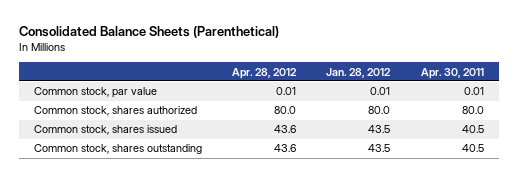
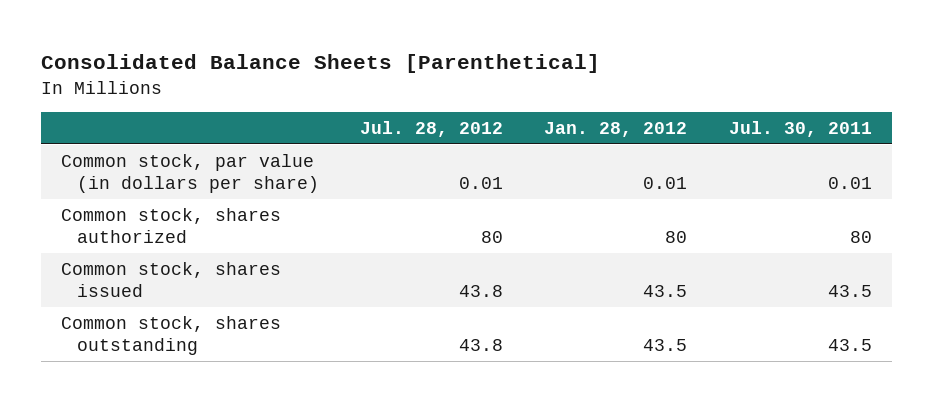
- Consolidated Balance Sheets (Parenthetical)
+ Consolidated Balance Sheets [Parenthetical]
- | Apr. 28, 2012 | Jan. 28, 2012 | Apr. 30, 2011
+ | Jul. 28, 2012 | Jan. 28, 2012 | Jul. 30, 2011
- Common stock, par value | 0.01 | 0.01 | 0.01
- Common stock, shares authorized | 80.0 | 80.0 | 80.0
+ Common stock, par value (in dollars per share) | 0.01 | 0.01 | 0.01
+ Common stock, shares authorized | 80 | 80 | 80

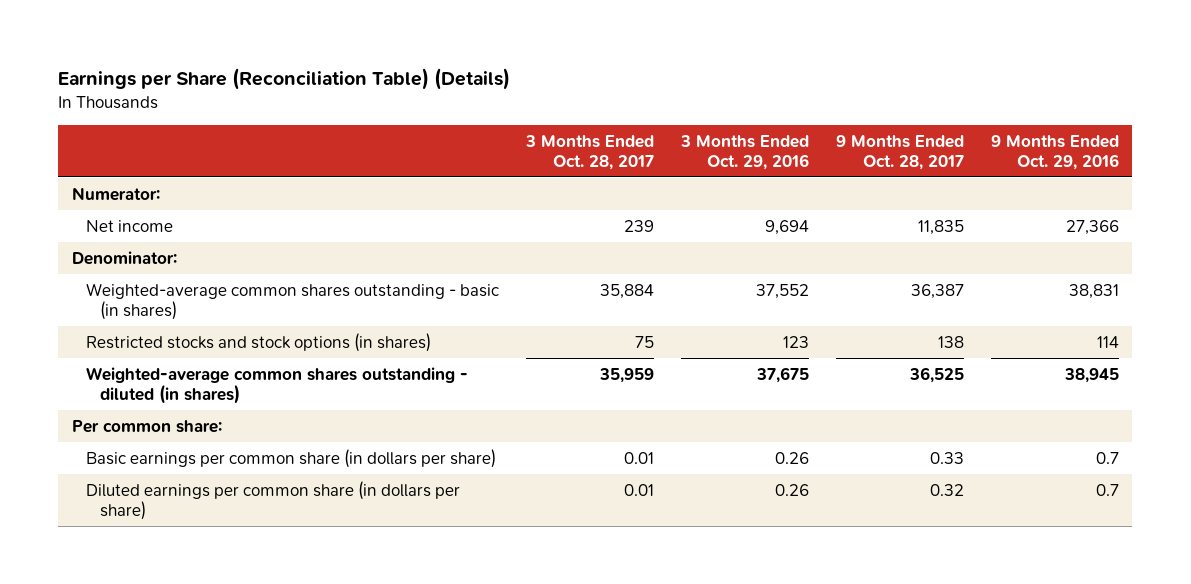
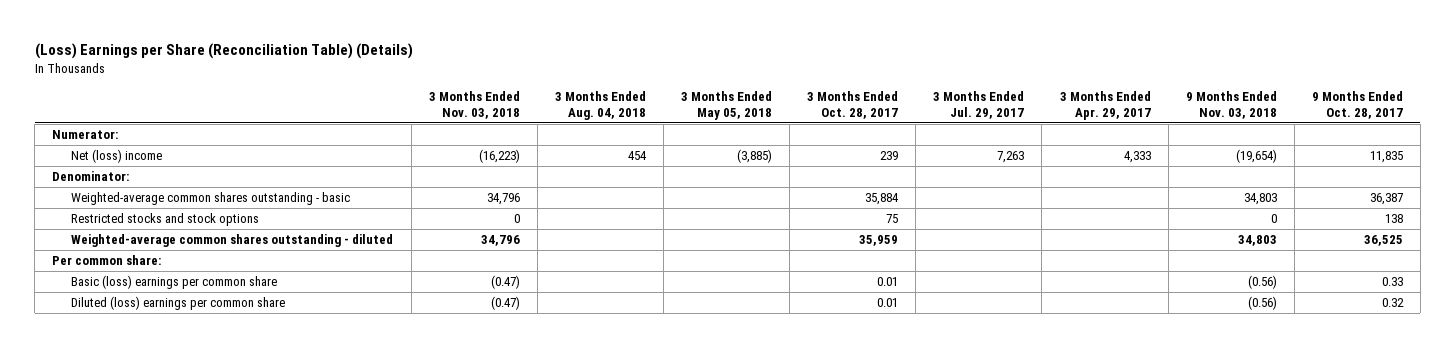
- Earnings per Share (Reconciliation Table) (Details)
+ (Loss) Earnings per Share (Reconciliation Table) (Details)
- | 3 Months Ended Oct. 28, 2017 | 3 Months Ended Oct. 29, 2016 | 9 Months Ended Oct. 28, 2017 | 9 Months Ended Oct. 29, 2016
+ | 3 Months Ended Nov. 03, 2018 | 3 Months Ended Aug. 04, 2018 | 3 Months Ended May 05, 2018 | 3 Months Ended Oct. 28, 2017 | 3 Months Ended Jul. 29, 2017 | 3 Months Ended Apr. 29, 2017 | 9 Months Ended Nov. 03, 2018 | 9 Months Ended Oct. 28, 2017
- Net income | 239 | 9,694 | 11,835 | 27,366
+ Net (loss) income | (16,223) | 454 | (3,885) | 239 | 7,263 | 4,333 | (19,654) | 11,835
- Weighted-average common shares outstanding - basic (in shares) | 35,884 | 37,552 | 36,387 | 38,831
- Restricted stocks and stock options (in shares) | 75 | 123 | 138 | 114
- Weighted-average common shares outstanding - diluted (in shares) | 35,959 | 37,675 | 36,525 | 38,945
+ Weighted-average common shares outstanding - basic | 34,796 | | | 35,884 | | | 34,803 | 36,387
+ Restricted stocks and stock options | 0 | | | 75 | | | 0 | 138
+ Weighted-average common shares outstanding - diluted | 34,796 | | | 35,959 | | | 34,803 | 36,525
- Basic earnings per common share (in dollars per share) | 0.01 | 0.26 | 0.33 | 0.7
- Diluted earnings per common share (in dollars per share) | 0.01 | 0.26 | 0.32 | 0.7
+ Basic (loss) earnings per common share | (0.47) | | | 0.01 | | | (0.56) | 0.33
+ Diluted (loss) earnings per common share | (0.47) | | | 0.01 | | | (0.56) | 0.32

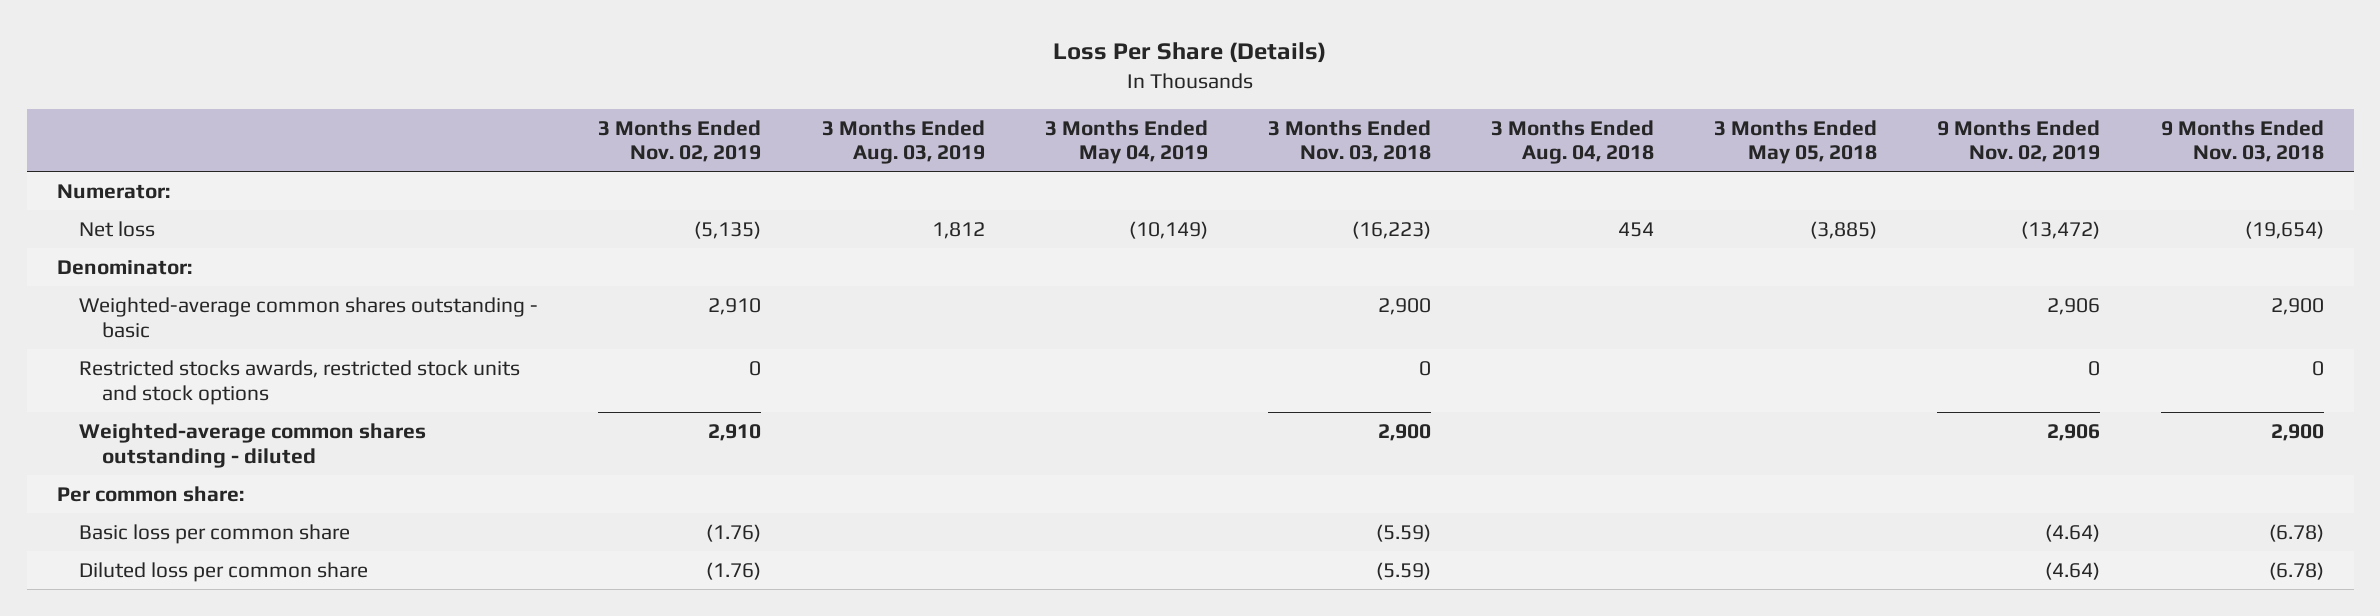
- (Loss) Earnings per Share (Reconciliation Table) (Details)
+ Loss Per Share (Details)
- | 3 Months Ended Nov. 03, 2018 | 3 Months Ended Aug. 04, 2018 | 3 Months Ended May 05, 2018 | 3 Months Ended Oct. 28, 2017 | 3 Months Ended Jul. 29, 2017 | 3 Months Ended Apr. 29, 2017 | 9 Months Ended Nov. 03, 2018 | 9 Months Ended Oct. 28, 2017
+ | 3 Months Ended Nov. 02, 2019 | 3 Months Ended Aug. 03, 2019 | 3 Months Ended May 04, 2019 | 3 Months Ended Nov. 03, 2018 | 3 Months Ended Aug. 04, 2018 | 3 Months Ended May 05, 2018 | 9 Months Ended Nov. 02, 2019 | 9 Months Ended Nov. 03, 2018
- Net (loss) income | (16,223) | 454 | (3,885) | 239 | 7,263 | 4,333 | (19,654) | 11,835
+ Net loss | (5,135) | 1,812 | (10,149) | (16,223) | 454 | (3,885) | (13,472) | (19,654)
- Weighted-average common shares outstanding - basic | 34,796 | | | 35,884 | | | 34,803 | 36,387
- Restricted stocks and stock options | 0 | | | 75 | | | 0 | 138
- Weighted-average common shares outstanding - diluted | 34,796 | | | 35,959 | | | 34,803 | 36,525
+ Weighted-average common shares outstanding - basic | 2,910 | | | 2,900 | | | 2,906 | 2,900
+ Restricted stocks awards, restricted stock units and stock options | 0 | | | 0 | | | 0 | 0
+ Weighted-average common shares outstanding - diluted | 2,910 | | | 2,900 | | | 2,906 | 2,900
- Basic (loss) earnings per common share | (0.47) | | | 0.01 | | | (0.56) | 0.33
- Diluted (loss) earnings per common share | (0.47) | | | 0.01 | | | (0.56) | 0.32
+ Basic loss per common share | (1.76) | | | (5.59) | | | (4.64) | (6.78)
+ Diluted loss per common share | (1.76) | | | (5.59) | | | (4.64) | (6.78)

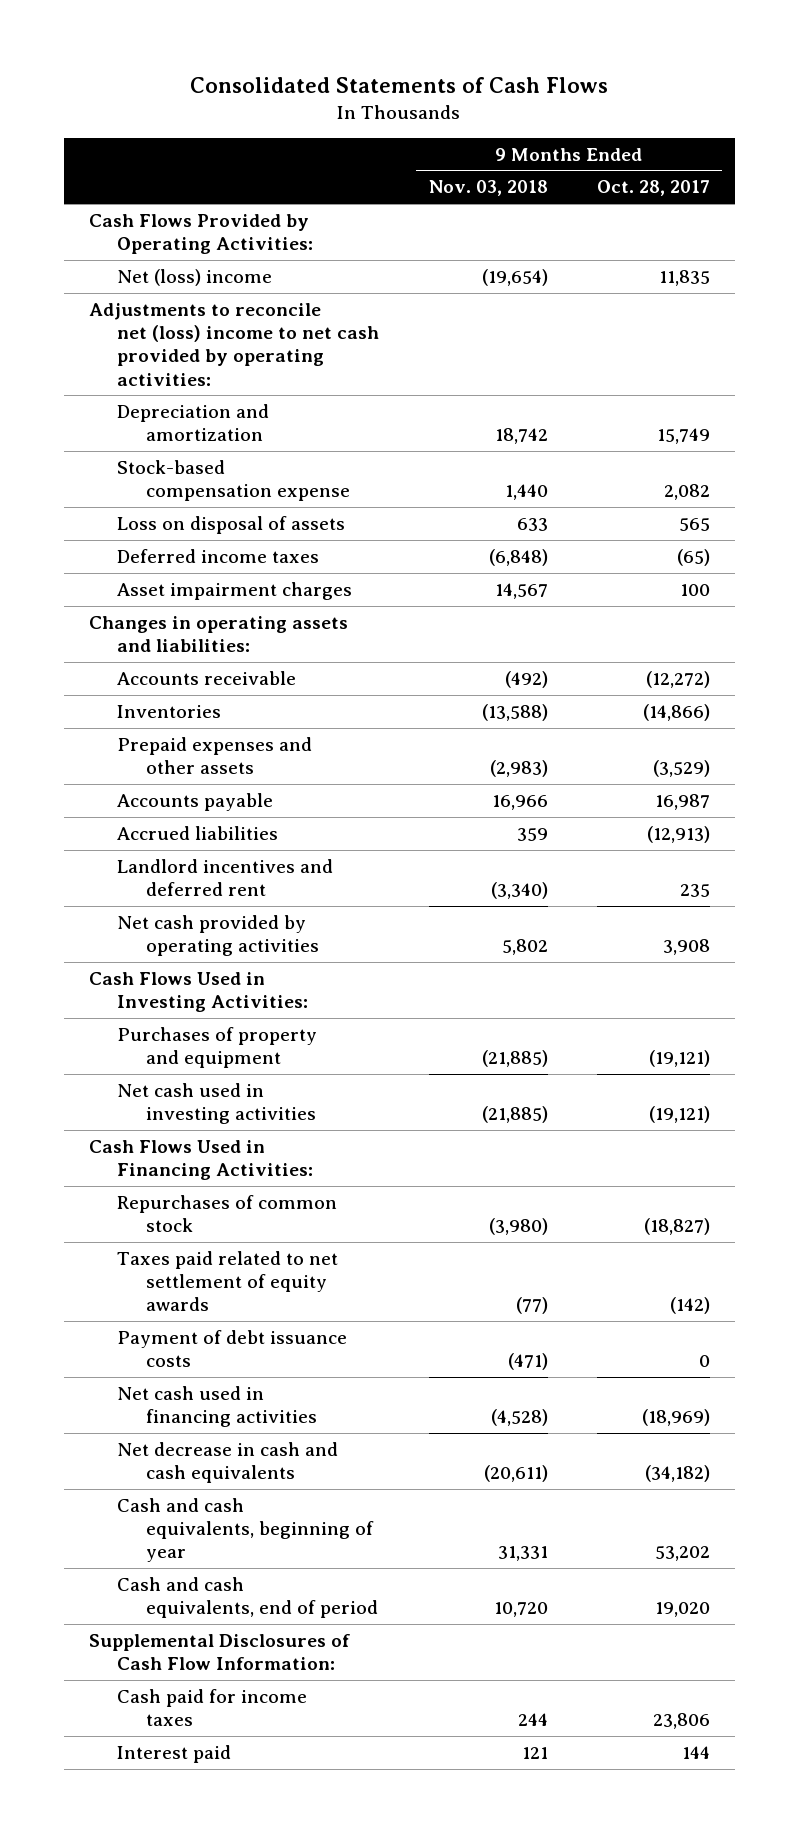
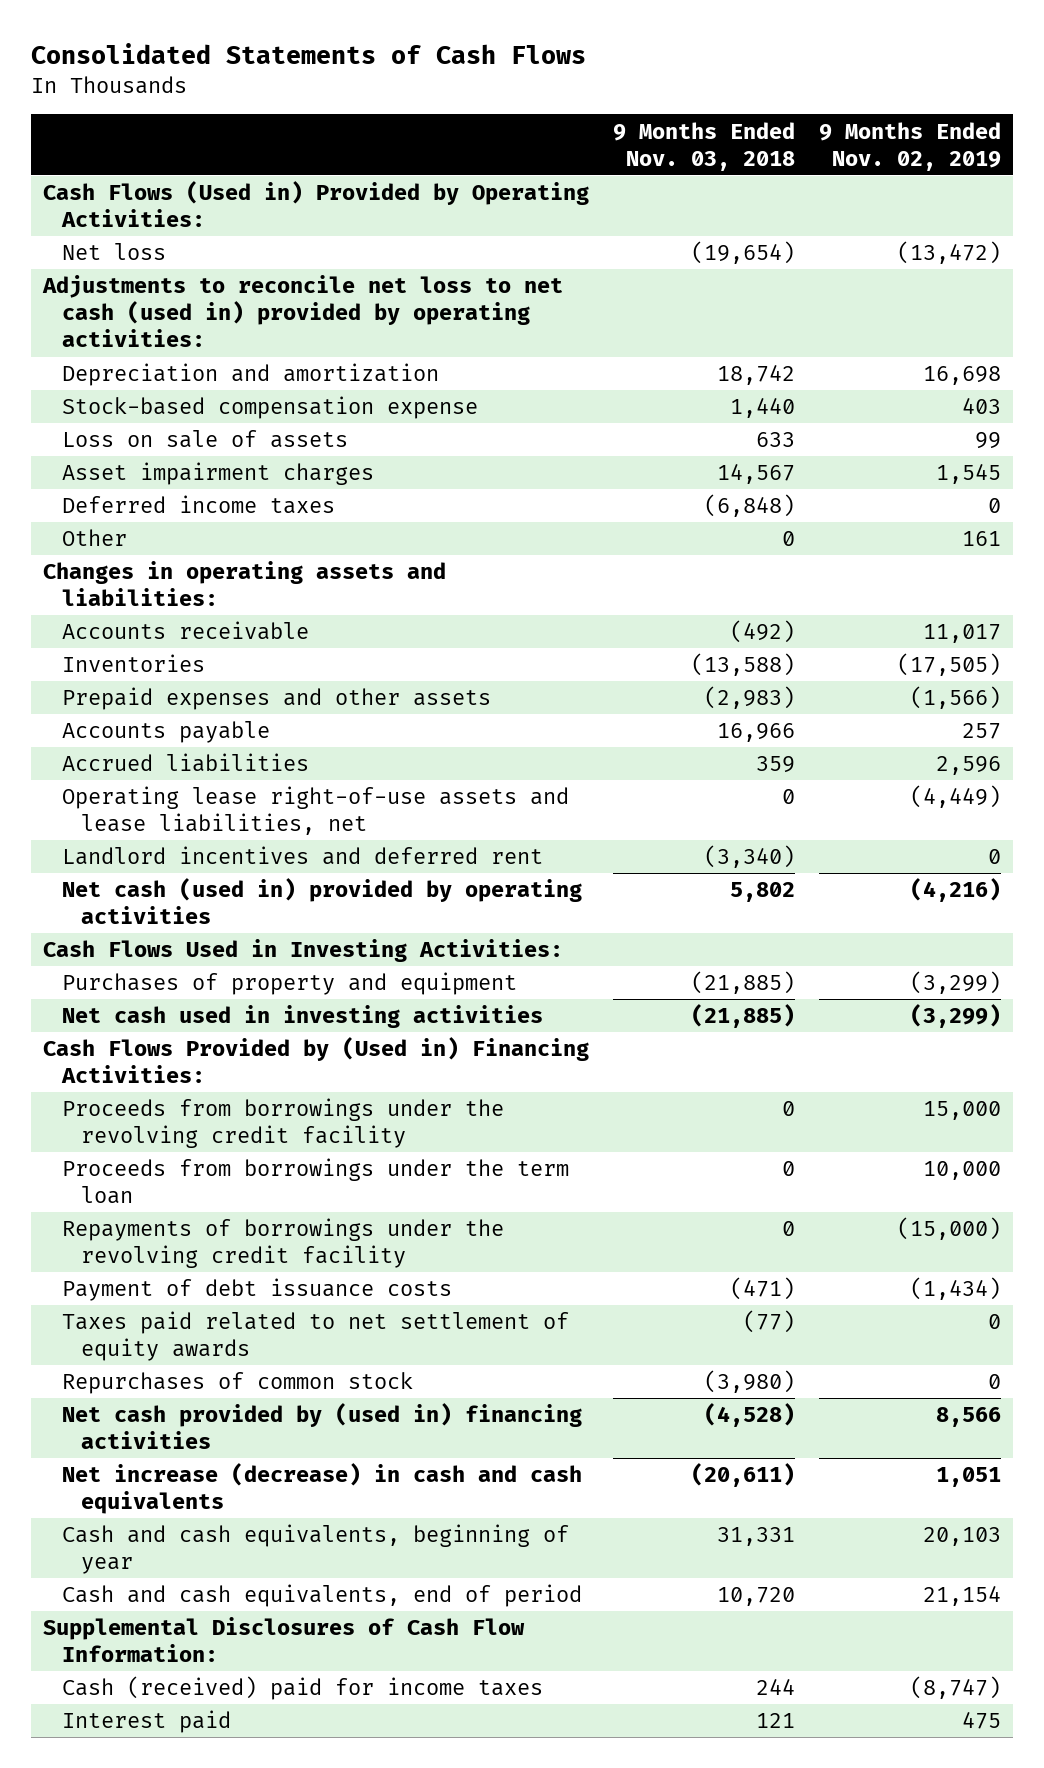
- | 9 Months Ended Nov. 03, 2018 | 9 Months Ended Oct. 28, 2017
+ | 9 Months Ended Nov. 03, 2018 | 9 Months Ended Nov. 02, 2019
- Cash Flows Provided by Operating Activities:
- Net (loss) income | (19,654) | 11,835
- Adjustments to reconcile net (loss) income to net cash provided by operating activities:
+ Cash Flows (Used in) Provided by Operating Activities:
+ Net loss | (19,654) | (13,472)
+ Adjustments to reconcile net loss to net cash (used in) provided by operating activities:
- Loss on disposal of assets | 633 | 565
+ Loss on sale of assets | 633 | 99
moved down: Deferred income taxes | (6,848) | 0
+ Other | 0 | 161
+ Operating lease right-of-use assets and lease liabilities, net | 0 | (4,449)
- Net cash provided by operating activities | 5,802 | 3,908
+ Net cash (used in) provided by operating activities | 5,802 | (4,216)
- Cash Flows Used in Financing Activities:
+ Cash Flows Provided by (Used in) Financing Activities:
+ Proceeds from borrowings under the revolving credit facility | 0 | 15,000
+ Proceeds from borrowings under the term loan | 0 | 10,000
+ Repayments of borrowings under the revolving credit facility | 0 | (15,000)
- Net cash used in financing activities | (4,528) | (18,969)
- Net decrease in cash and cash equivalents | (20,611) | (34,182)
moved down: Taxes paid related to net settlement of equity awards | (77) | 0
moved down: Repurchases of common stock | (3,980) | 0
+ Net cash provided by (used in) financing activities | (4,528) | 8,566
+ Net increase (decrease) in cash and cash equivalents | (20,611) | 1,051
- Cash paid for income taxes | 244 | 23,806
+ Cash (received) paid for income taxes | 244 | (8,747)

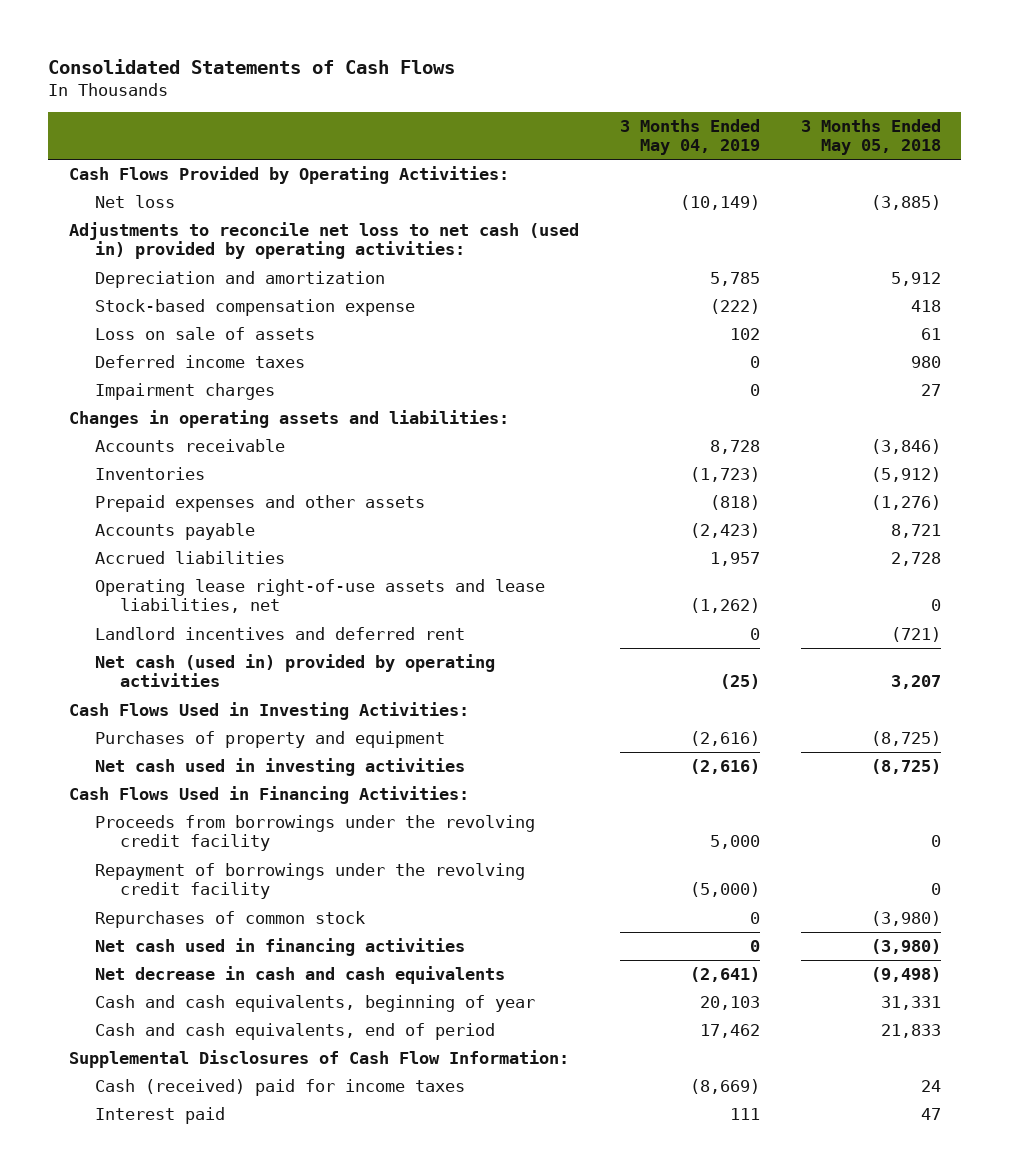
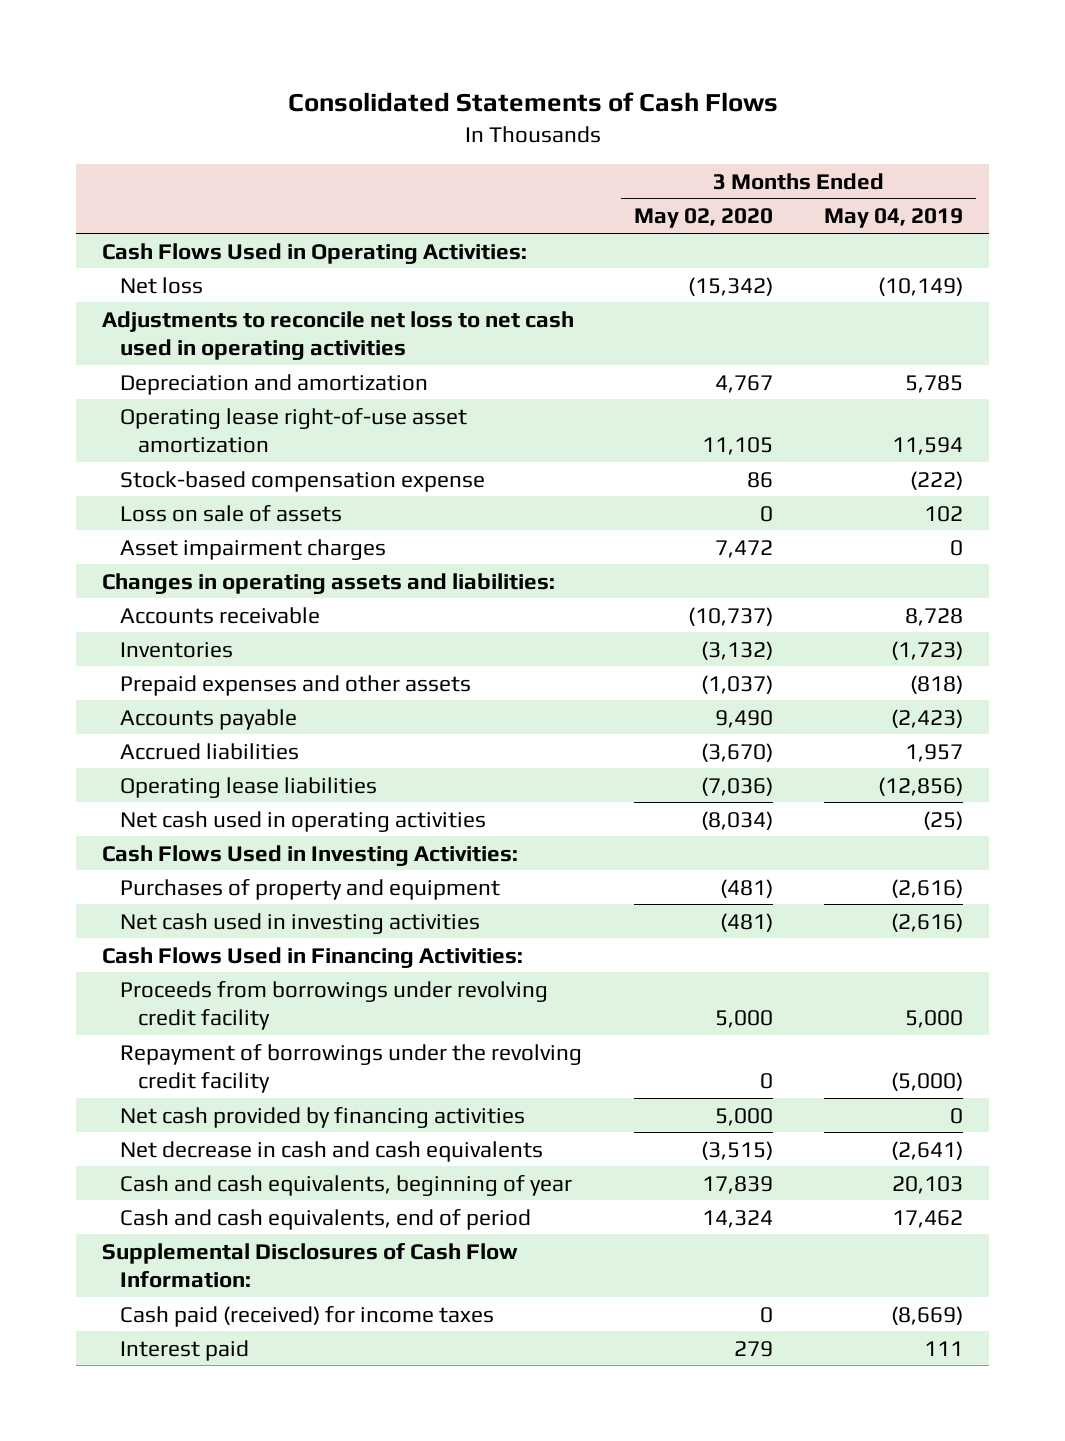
- | 3 Months Ended May 04, 2019 | 3 Months Ended May 05, 2018
+ | 3 Months Ended May 02, 2020 | 3 Months Ended May 04, 2019
- Cash Flows Provided by Operating Activities:
+ Cash Flows Used in Operating Activities:
- Adjustments to reconcile net loss to net cash (used in) provided by operating activities:
+ Adjustments to reconcile net loss to net cash used in operating activities
+ Operating lease right-of-use asset amortization | 11,105 | 11,594
- Deferred income taxes | 0 | 980
- Impairment charges | 0 | 27
+ Asset impairment charges | 7,472 | 0
- Operating lease right-of-use assets and lease liabilities, net | (1,262) | 0
- Landlord incentives and deferred rent | 0 | (721)
- Net cash (used in) provided by operating activities | (25) | 3,207
+ Operating lease liabilities | (7,036) | (12,856)
+ Net cash used in operating activities | (8,034) | (25)
- Proceeds from borrowings under the revolving credit facility | 5,000 | 0
+ Proceeds from borrowings under revolving credit facility | 5,000 | 5,000
- Repurchases of common stock | 0 | (3,980)
- Net cash used in financing activities | 0 | (3,980)
+ Net cash provided by financing activities | 5,000 | 0
- Cash (received) paid for income taxes | (8,669) | 24
+ Cash paid (received) for income taxes | 0 | (8,669)

